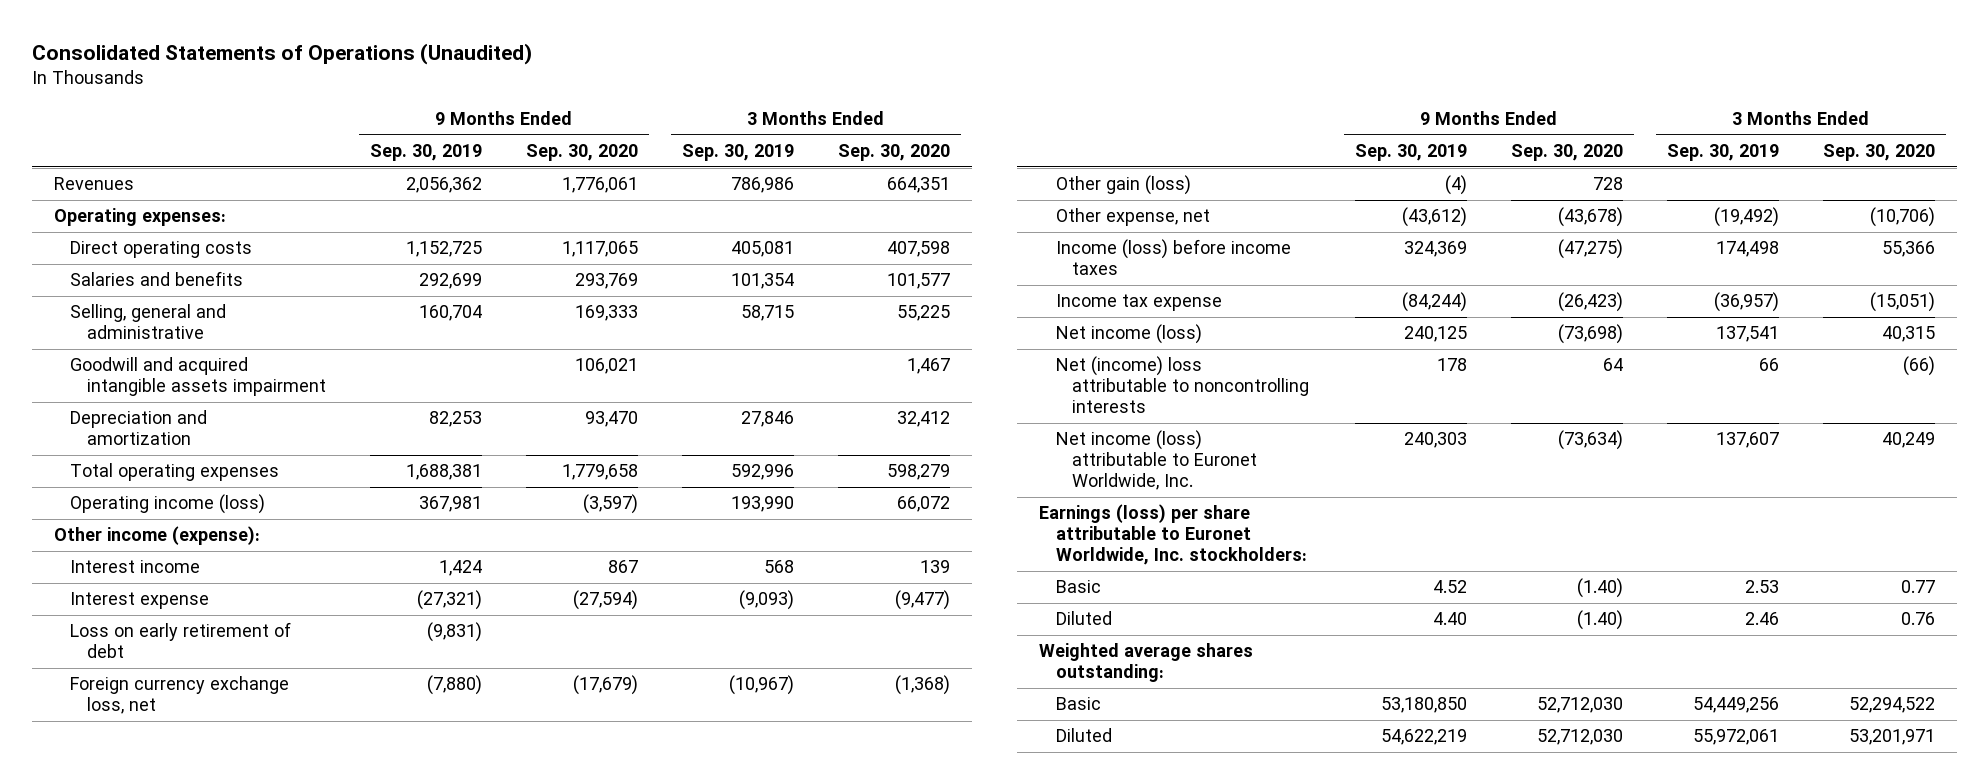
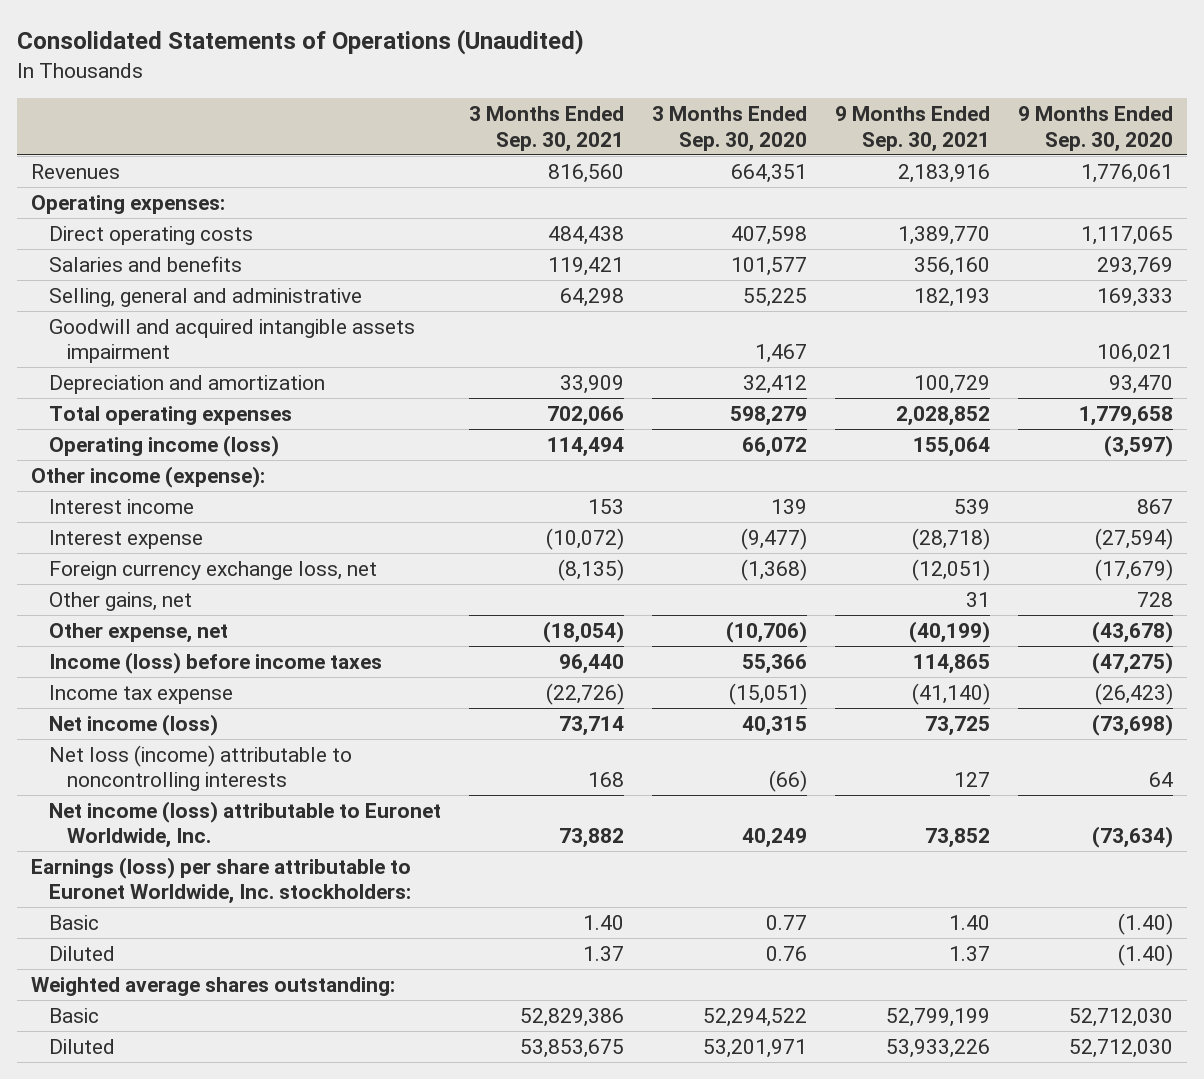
- | 9 Months Ended Sep. 30, 2019 | 9 Months Ended Sep. 30, 2020 | 3 Months Ended Sep. 30, 2019 | 3 Months Ended Sep. 30, 2020
+ | 3 Months Ended Sep. 30, 2021 | 3 Months Ended Sep. 30, 2020 | 9 Months Ended Sep. 30, 2021 | 9 Months Ended Sep. 30, 2020
- Loss on early retirement of debt | (9,831) | | |
- Other gain (loss) | (4) | 728 | |
+ Other gains, net | | | 31 | 728
- Net (income) loss attributable to noncontrolling interests | 178 | 64 | 66 | (66)
+ Net loss (income) attributable to noncontrolling interests | 168 | (66) | 127 | 64

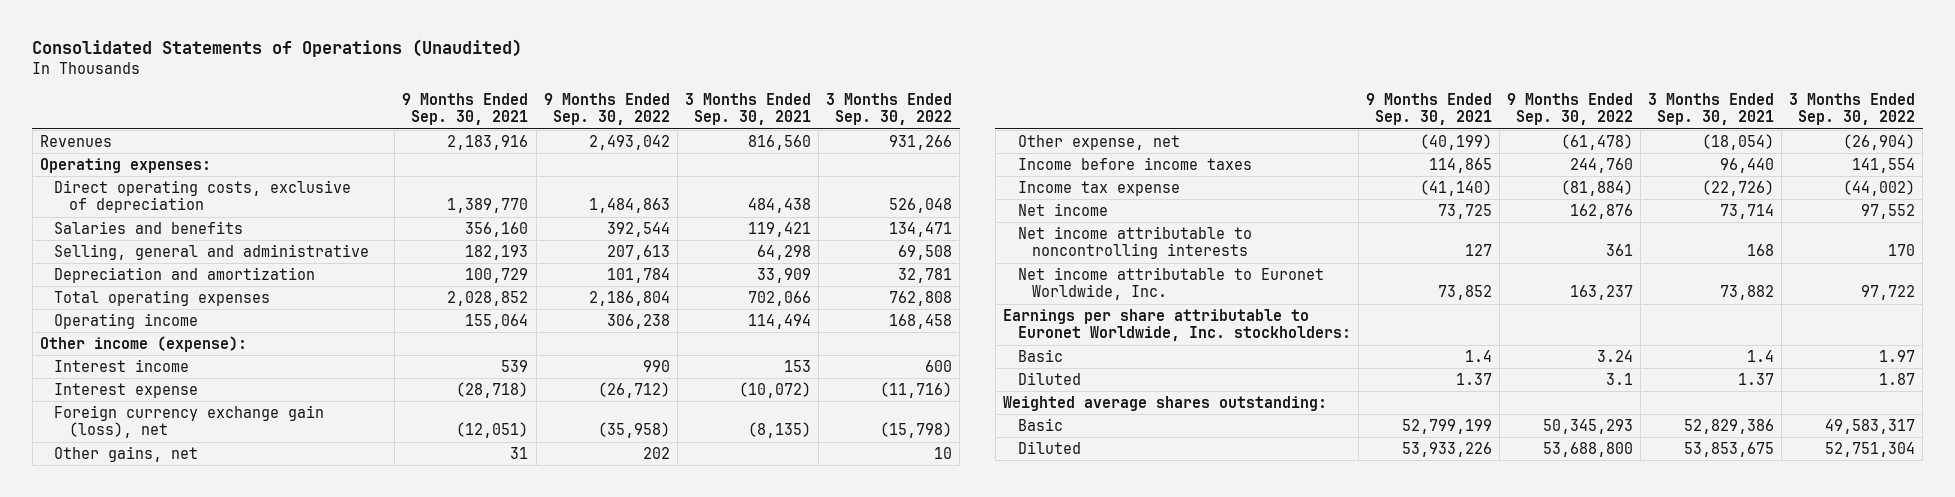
- | 3 Months Ended Sep. 30, 2021 | 3 Months Ended Sep. 30, 2020 | 9 Months Ended Sep. 30, 2021 | 9 Months Ended Sep. 30, 2020
+ | 9 Months Ended Sep. 30, 2021 | 9 Months Ended Sep. 30, 2022 | 3 Months Ended Sep. 30, 2021 | 3 Months Ended Sep. 30, 2022
- Direct operating costs | 484,438 | 407,598 | 1,389,770 | 1,117,065
+ Direct operating costs, exclusive of depreciation | 1,389,770 | 1,484,863 | 484,438 | 526,048
- Goodwill and acquired intangible assets impairment | | 1,467 | | 106,021
- Operating income (loss) | 114,494 | 66,072 | 155,064 | (3,597)
+ Operating income | 155,064 | 306,238 | 114,494 | 168,458
- Foreign currency exchange loss, net | (8,135) | (1,368) | (12,051) | (17,679)
+ Foreign currency exchange gain (loss), net | (12,051) | (35,958) | (8,135) | (15,798)
- Income (loss) before income taxes | 96,440 | 55,366 | 114,865 | (47,275)
+ Income before income taxes | 114,865 | 244,760 | 96,440 | 141,554
- Net income (loss) | 73,714 | 40,315 | 73,725 | (73,698)
- Net loss (income) attributable to noncontrolling interests | 168 | (66) | 127 | 64
- Net income (loss) attributable to Euronet Worldwide, Inc. | 73,882 | 40,249 | 73,852 | (73,634)
- Earnings (loss) per share attributable to Euronet Worldwide, Inc. stockholders:
- Basic | 1.40 | 0.77 | 1.40 | (1.40)
+ Net income | 73,725 | 162,876 | 73,714 | 97,552
+ Net income attributable to noncontrolling interests | 127 | 361 | 168 | 170
+ Net income attributable to Euronet Worldwide, Inc. | 73,852 | 163,237 | 73,882 | 97,722
+ Earnings per share attributable to Euronet Worldwide, Inc. stockholders:
+ Basic | 1.4 | 3.24 | 1.4 | 1.97

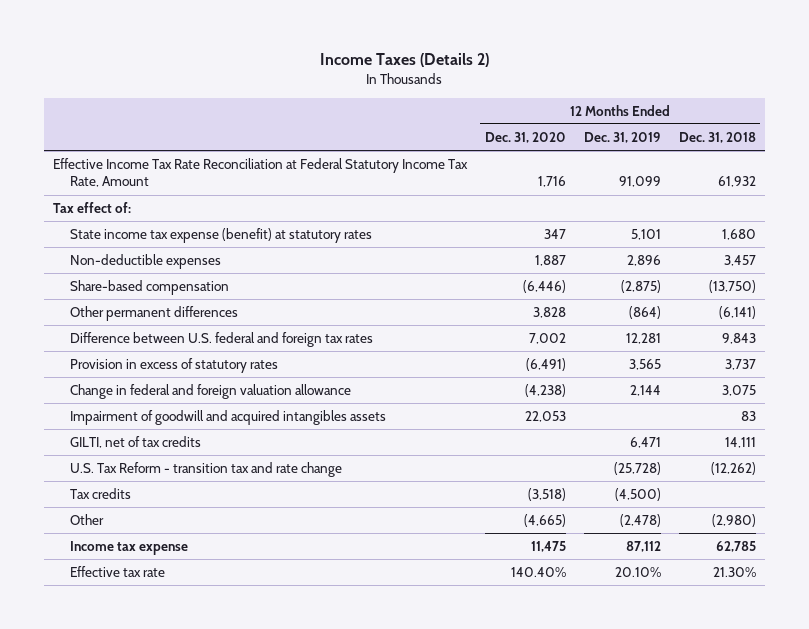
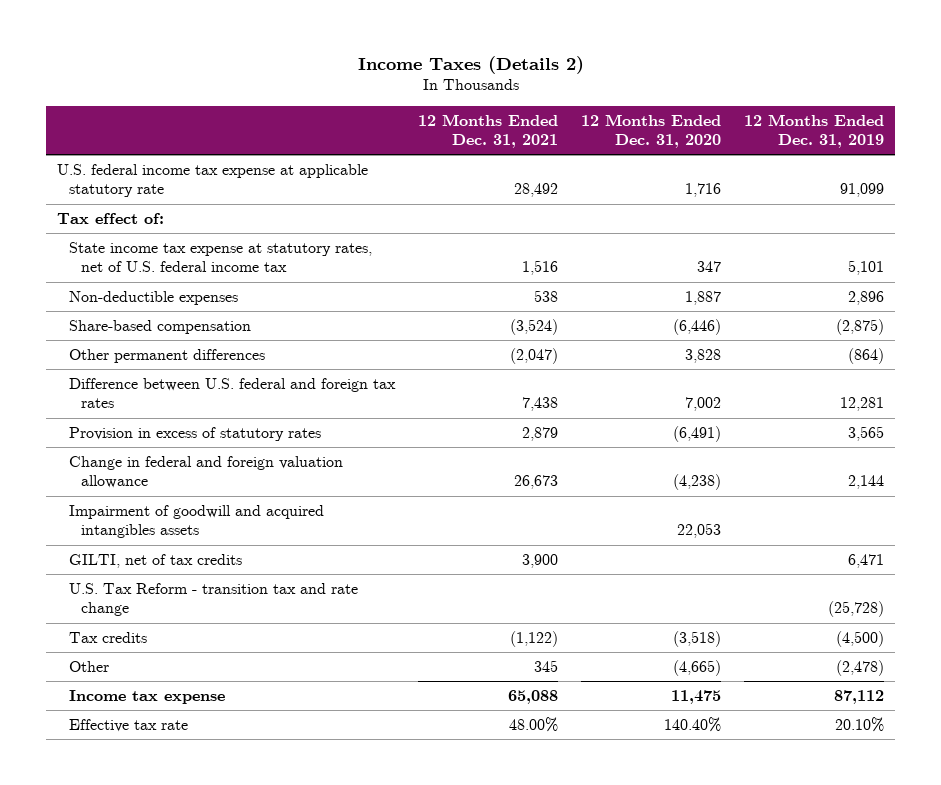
- | 12 Months Ended Dec. 31, 2020 | 12 Months Ended Dec. 31, 2019 | 12 Months Ended Dec. 31, 2018
+ | 12 Months Ended Dec. 31, 2021 | 12 Months Ended Dec. 31, 2020 | 12 Months Ended Dec. 31, 2019
- Effective Income Tax Rate Reconciliation at Federal Statutory Income Tax Rate, Amount | 1,716 | 91,099 | 61,932
+ U.S. federal income tax expense at applicable statutory rate | 28,492 | 1,716 | 91,099
- State income tax expense (benefit) at statutory rates | 347 | 5,101 | 1,680
+ State income tax expense at statutory rates, net of U.S. federal income tax | 1,516 | 347 | 5,101

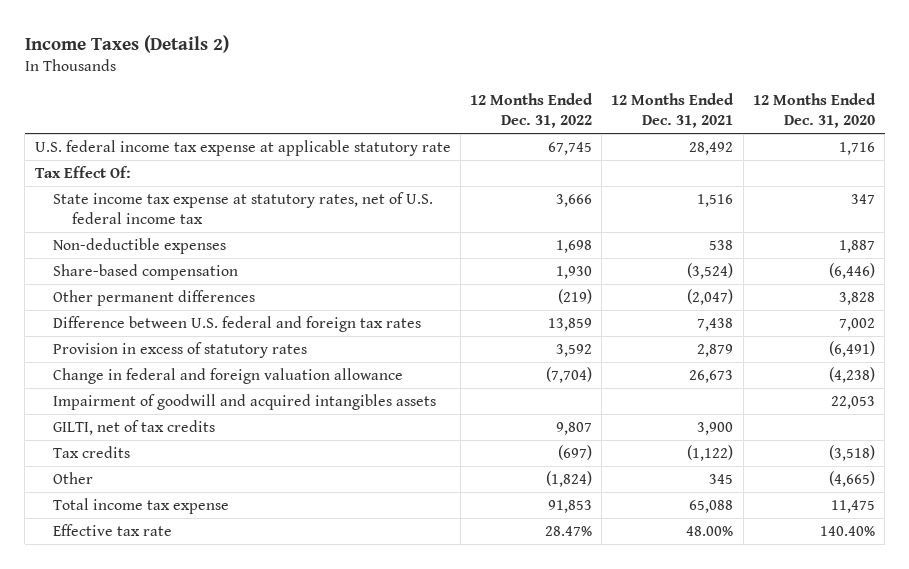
- | 12 Months Ended Dec. 31, 2021 | 12 Months Ended Dec. 31, 2020 | 12 Months Ended Dec. 31, 2019
+ | 12 Months Ended Dec. 31, 2022 | 12 Months Ended Dec. 31, 2021 | 12 Months Ended Dec. 31, 2020
- Tax effect of:
+ Tax Effect Of:
- U.S. Tax Reform - transition tax and rate change | | | (25,728)
- Income tax expense | 65,088 | 11,475 | 87,112
+ Total income tax expense | 91,853 | 65,088 | 11,475

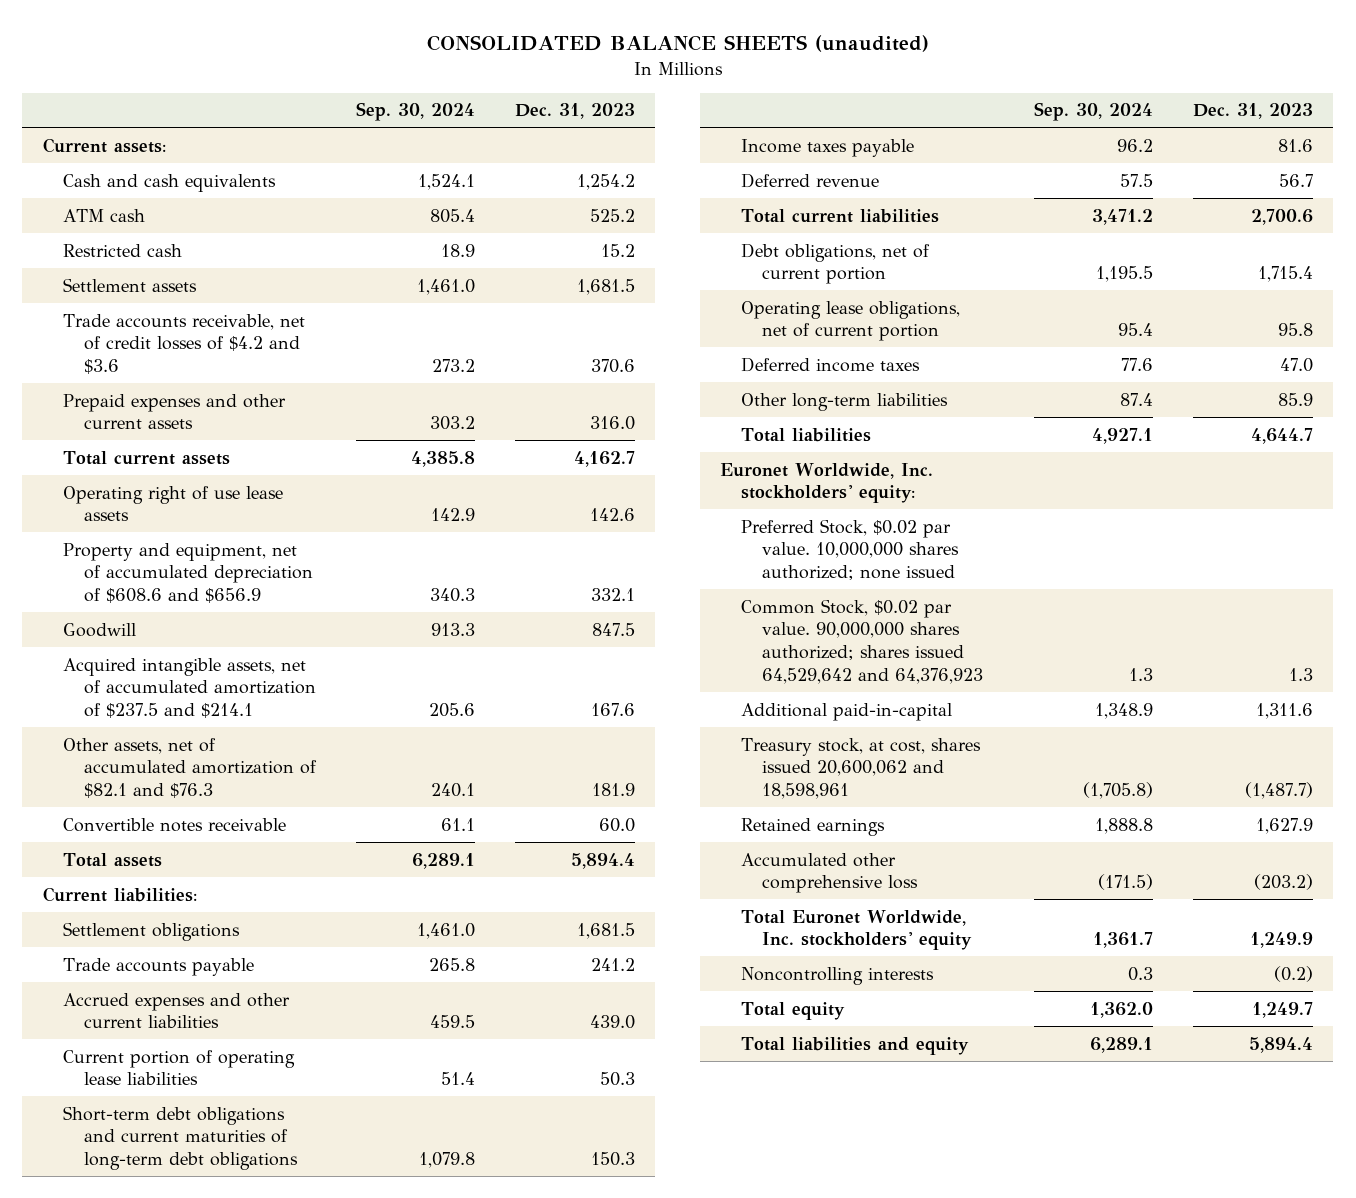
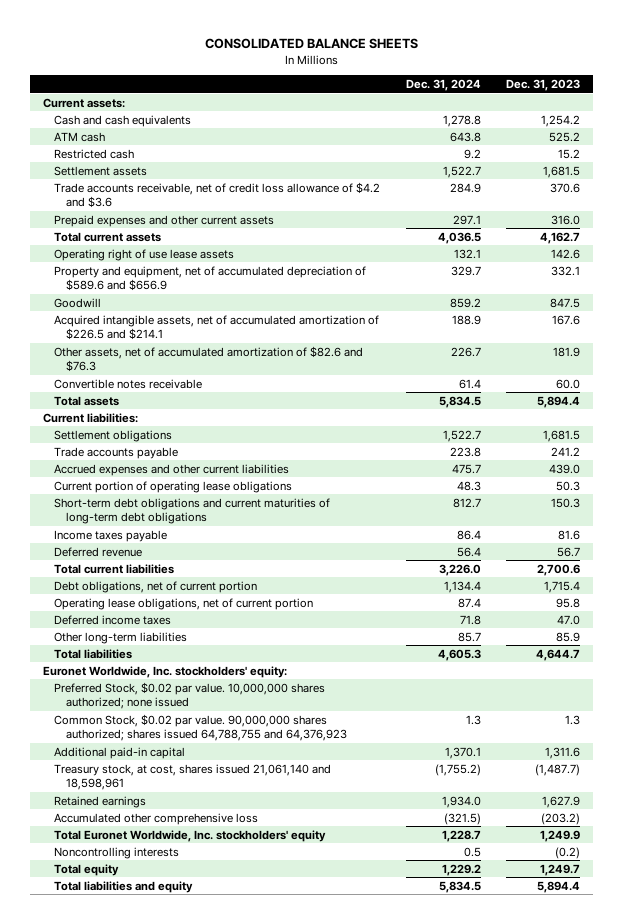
- CONSOLIDATED BALANCE SHEETS (unaudited)
+ CONSOLIDATED BALANCE SHEETS
- | Sep. 30, 2024 | Dec. 31, 2023
+ | Dec. 31, 2024 | Dec. 31, 2023
- Trade accounts receivable, net of credit losses of $4.2 and $3.6 | 273.2 | 370.6
+ Trade accounts receivable, net of credit loss allowance of $4.2 and $3.6 | 284.9 | 370.6
- Property and equipment, net of accumulated depreciation of $608.6 and $656.9 | 340.3 | 332.1
+ Property and equipment, net of accumulated depreciation of $589.6 and $656.9 | 329.7 | 332.1
- Acquired intangible assets, net of accumulated amortization of $237.5 and $214.1 | 205.6 | 167.6
- Other assets, net of accumulated amortization of $82.1 and $76.3 | 240.1 | 181.9
+ Acquired intangible assets, net of accumulated amortization of $226.5 and $214.1 | 188.9 | 167.6
+ Other assets, net of accumulated amortization of $82.6 and $76.3 | 226.7 | 181.9
- Current portion of operating lease liabilities | 51.4 | 50.3
+ Current portion of operating lease obligations | 48.3 | 50.3
- Common Stock, $0.02 par value. 90,000,000 shares authorized; shares issued 64,529,642 and 64,376,923 | 1.3 | 1.3
- Additional paid-in-capital | 1,348.9 | 1,311.6
- Treasury stock, at cost, shares issued 20,600,062 and 18,598,961 | (1,705.8) | (1,487.7)
+ Common Stock, $0.02 par value. 90,000,000 shares authorized; shares issued 64,788,755 and 64,376,923 | 1.3 | 1.3
+ Additional paid-in capital | 1,370.1 | 1,311.6
+ Treasury stock, at cost, shares issued 21,061,140 and 18,598,961 | (1,755.2) | (1,487.7)

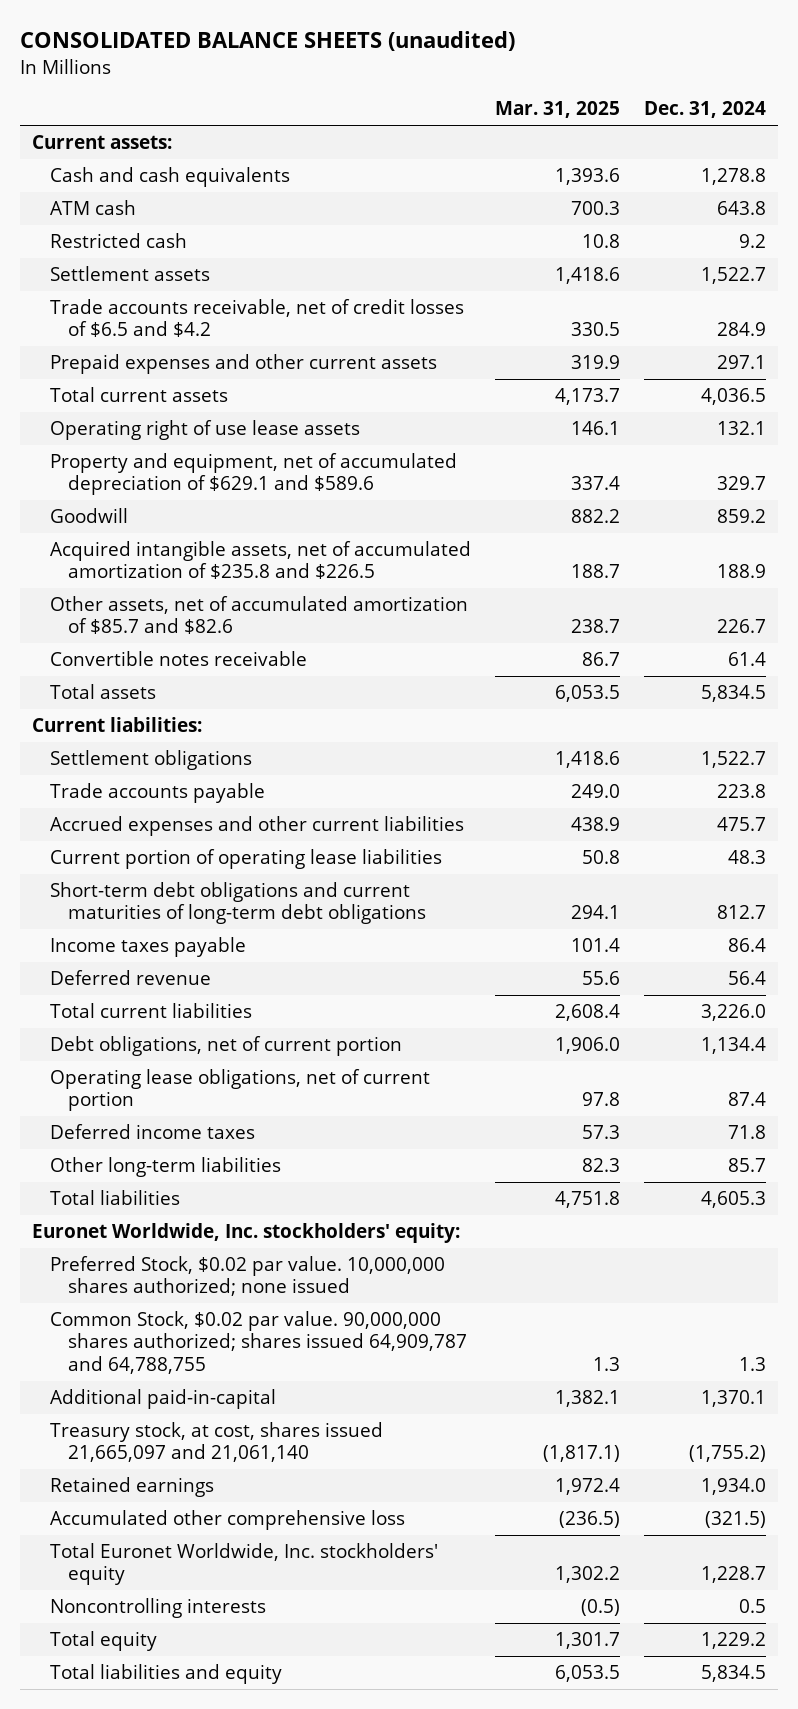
- CONSOLIDATED BALANCE SHEETS
+ CONSOLIDATED BALANCE SHEETS (unaudited)
- | Dec. 31, 2024 | Dec. 31, 2023
+ | Mar. 31, 2025 | Dec. 31, 2024
- Trade accounts receivable, net of credit loss allowance of $4.2 and $3.6 | 284.9 | 370.6
+ Trade accounts receivable, net of credit losses of $6.5 and $4.2 | 330.5 | 284.9
- Property and equipment, net of accumulated depreciation of $589.6 and $656.9 | 329.7 | 332.1
+ Property and equipment, net of accumulated depreciation of $629.1 and $589.6 | 337.4 | 329.7
- Acquired intangible assets, net of accumulated amortization of $226.5 and $214.1 | 188.9 | 167.6
- Other assets, net of accumulated amortization of $82.6 and $76.3 | 226.7 | 181.9
+ Acquired intangible assets, net of accumulated amortization of $235.8 and $226.5 | 188.7 | 188.9
+ Other assets, net of accumulated amortization of $85.7 and $82.6 | 238.7 | 226.7
- Current portion of operating lease obligations | 48.3 | 50.3
+ Current portion of operating lease liabilities | 50.8 | 48.3
- Common Stock, $0.02 par value. 90,000,000 shares authorized; shares issued 64,788,755 and 64,376,923 | 1.3 | 1.3
- Additional paid-in capital | 1,370.1 | 1,311.6
- Treasury stock, at cost, shares issued 21,061,140 and 18,598,961 | (1,755.2) | (1,487.7)
+ Common Stock, $0.02 par value. 90,000,000 shares authorized; shares issued 64,909,787 and 64,788,755 | 1.3 | 1.3
+ Additional paid-in-capital | 1,382.1 | 1,370.1
+ Treasury stock, at cost, shares issued 21,665,097 and 21,061,140 | (1,817.1) | (1,755.2)

